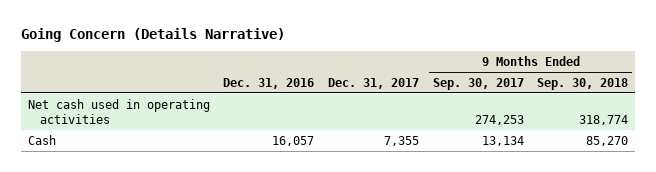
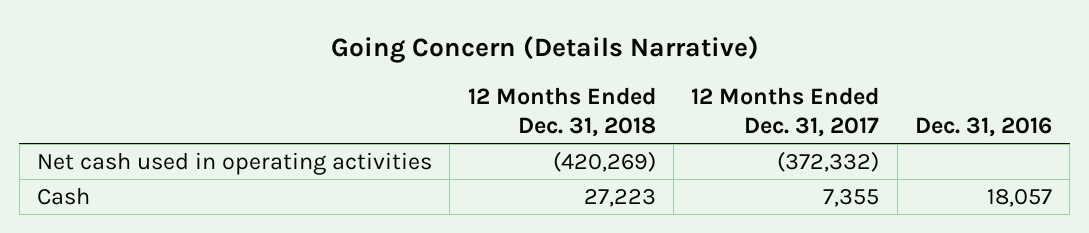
- | Dec. 31, 2016 | Dec. 31, 2017 | 9 Months Ended Sep. 30, 2017 | 9 Months Ended Sep. 30, 2018
+ | 12 Months Ended Dec. 31, 2018 | 12 Months Ended Dec. 31, 2017 | Dec. 31, 2016
- Cash | 16,057 | 7,355 | 13,134 | 85,270
+ Cash | 27,223 | 7,355 | 18,057

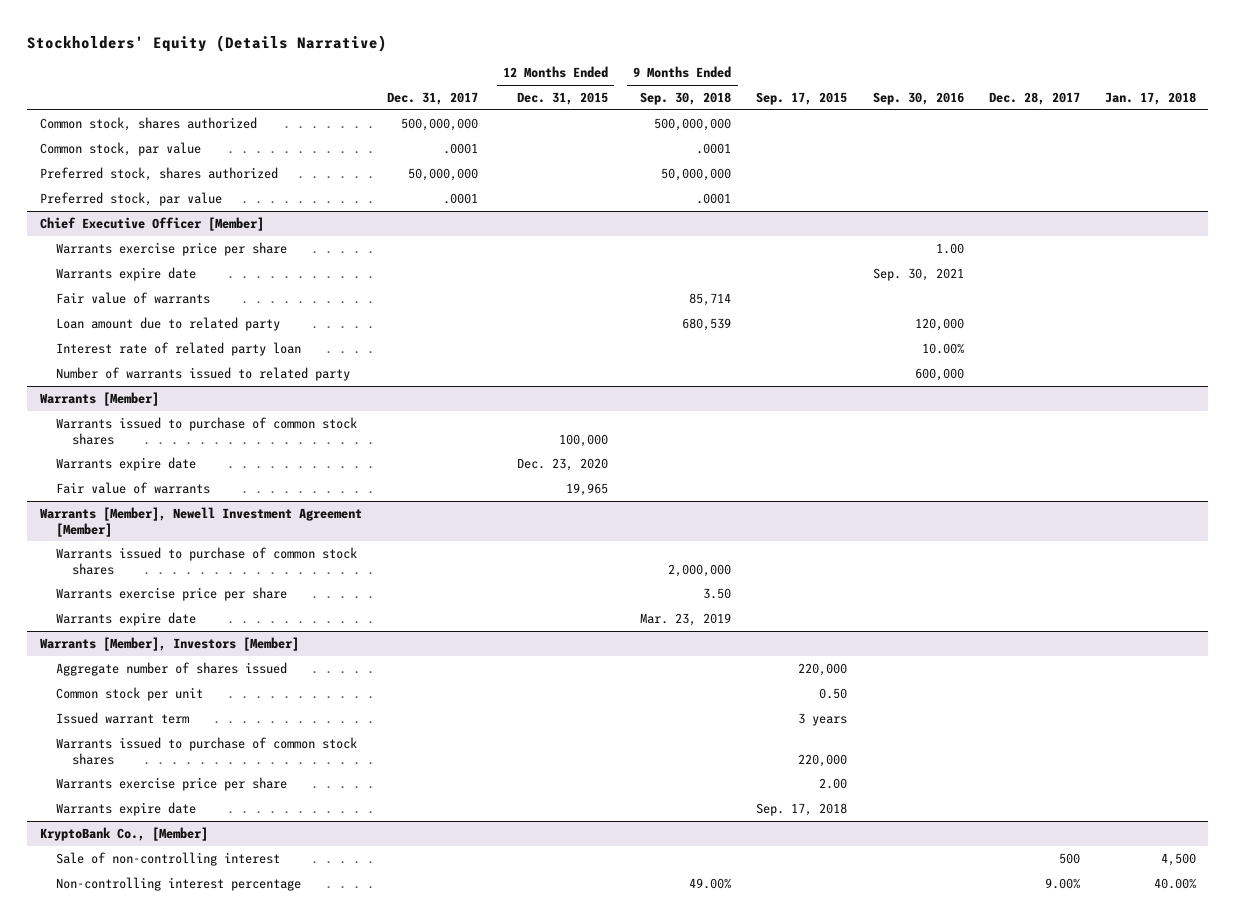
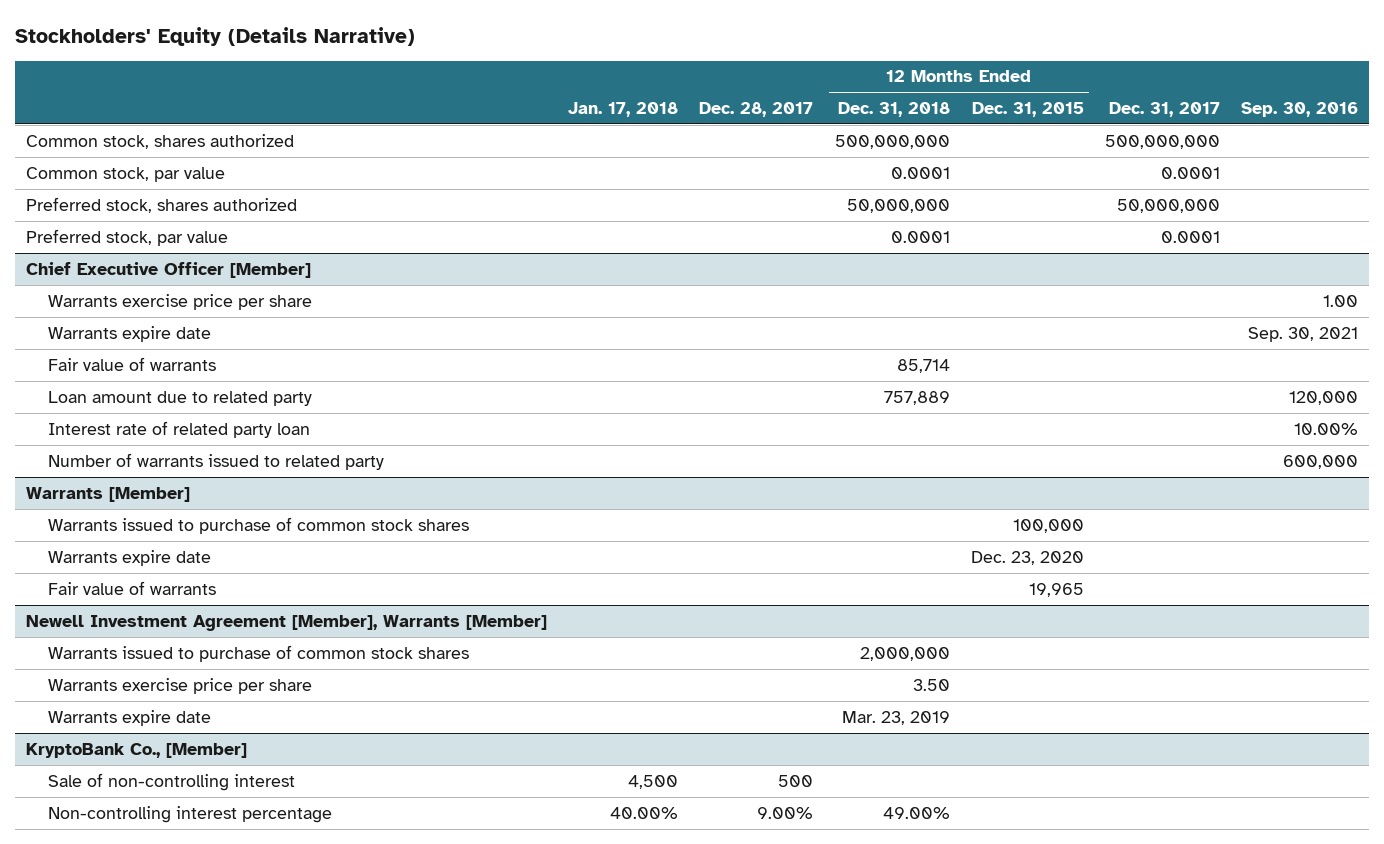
- | Dec. 31, 2017 | 12 Months Ended Dec. 31, 2015 | 9 Months Ended Sep. 30, 2018 | Sep. 17, 2015 | Sep. 30, 2016 | Dec. 28, 2017 | Jan. 17, 2018
+ | Jan. 17, 2018 | Dec. 28, 2017 | 12 Months Ended Dec. 31, 2018 | 12 Months Ended Dec. 31, 2015 | Dec. 31, 2017 | Sep. 30, 2016
- Common stock, par value | .0001 | | .0001 | | | |
+ Common stock, par value | | | 0.0001 | | 0.0001 |
- Preferred stock, par value | .0001 | | .0001 | | | |
+ Preferred stock, par value | | | 0.0001 | | 0.0001 |
- Warrants [Member], Newell Investment Agreement [Member]
+ Newell Investment Agreement [Member], Warrants [Member]
- Warrants [Member], Investors [Member]
- Aggregate number of shares issued | | | | 220,000 | | |
- Common stock per unit | | | | 0.50 | | |
- Issued warrant term | | | | 3 years | | |
- Warrants issued to purchase of common stock shares | | | | 220,000 | | |
- Warrants exercise price per share | | | | 2.00 | | |
- Warrants expire date | | | | Sep. 17, 2018 | | |

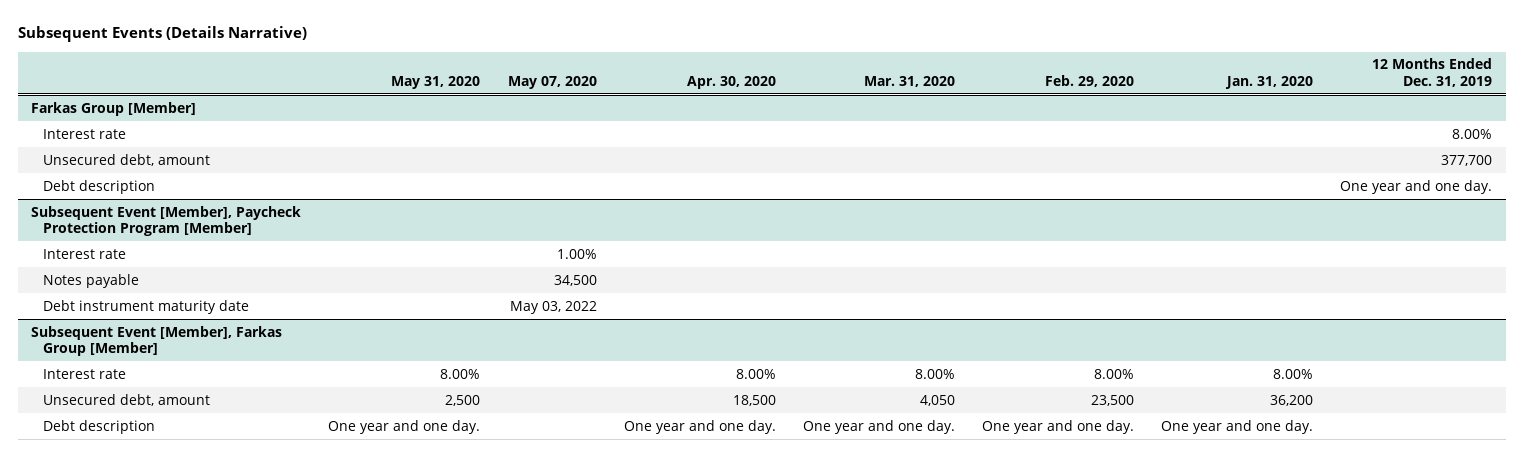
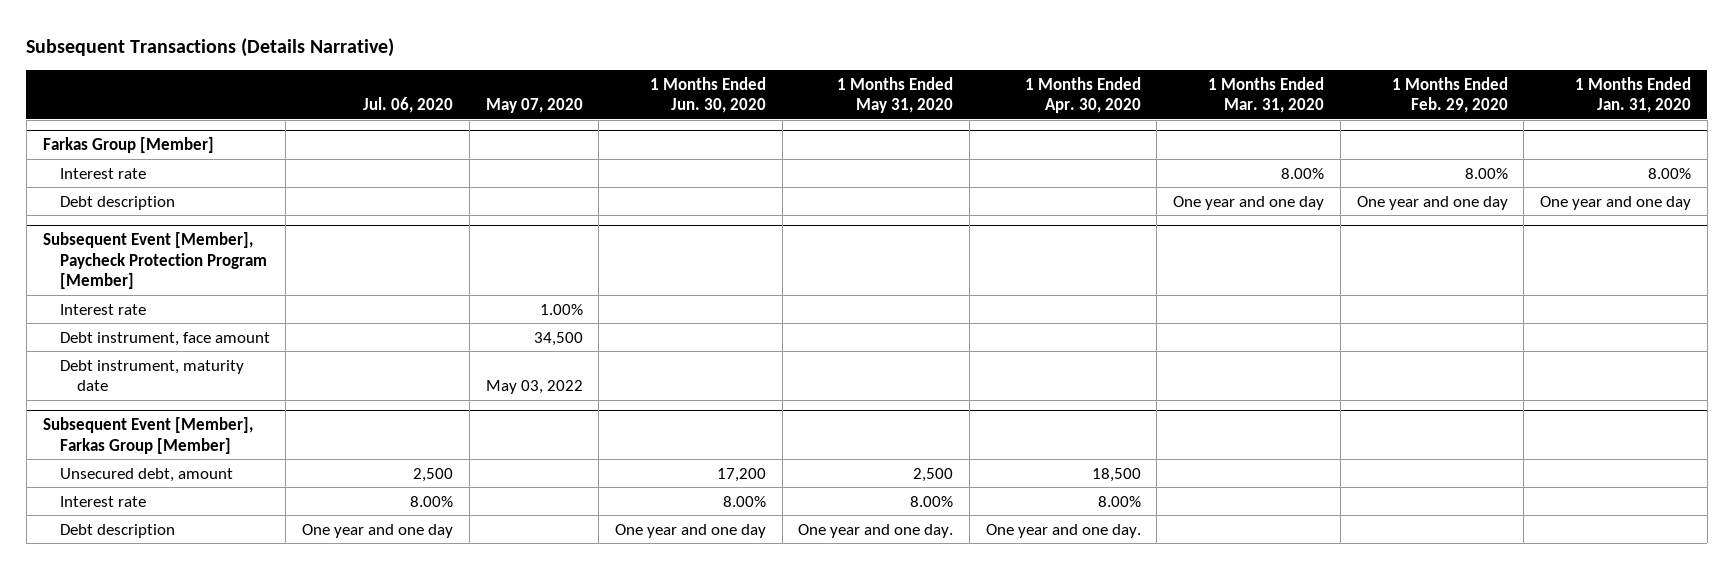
- Subsequent Events (Details Narrative)
+ Subsequent Transactions (Details Narrative)
- | May 31, 2020 | May 07, 2020 | Apr. 30, 2020 | Mar. 31, 2020 | Feb. 29, 2020 | Jan. 31, 2020 | 12 Months Ended Dec. 31, 2019
+ | Jul. 06, 2020 | May 07, 2020 | 1 Months Ended Jun. 30, 2020 | 1 Months Ended May 31, 2020 | 1 Months Ended Apr. 30, 2020 | 1 Months Ended Mar. 31, 2020 | 1 Months Ended Feb. 29, 2020 | 1 Months Ended Jan. 31, 2020
@ Farkas Group [Member]
- Unsecured debt, amount | | | | | | | 377,700
@ Subsequent Event [Member], Paycheck Protection Program [Member]
- Notes payable | | 34,500 | | | | |
- Debt instrument maturity date | | May 03, 2022 | | | | |
+ Debt instrument, face amount | | 34,500 | | | | | |
+ Debt instrument, maturity date | | May 03, 2022 | | | | | |
@ Subsequent Event [Member], Farkas Group [Member]
moved down: Interest rate | 8.00% | | 8.00% | 8.00% | 8.00% | | |

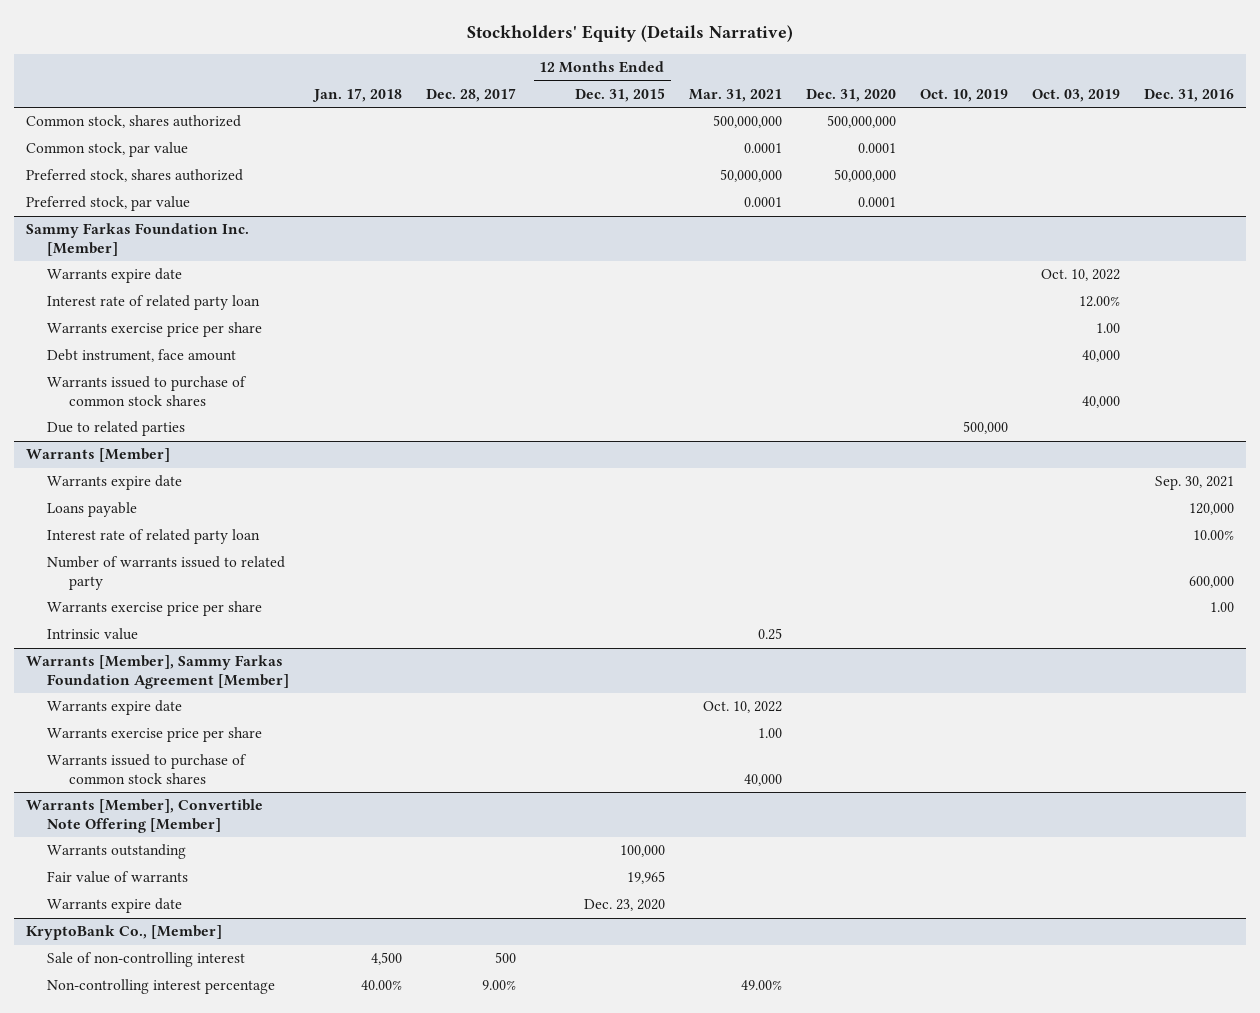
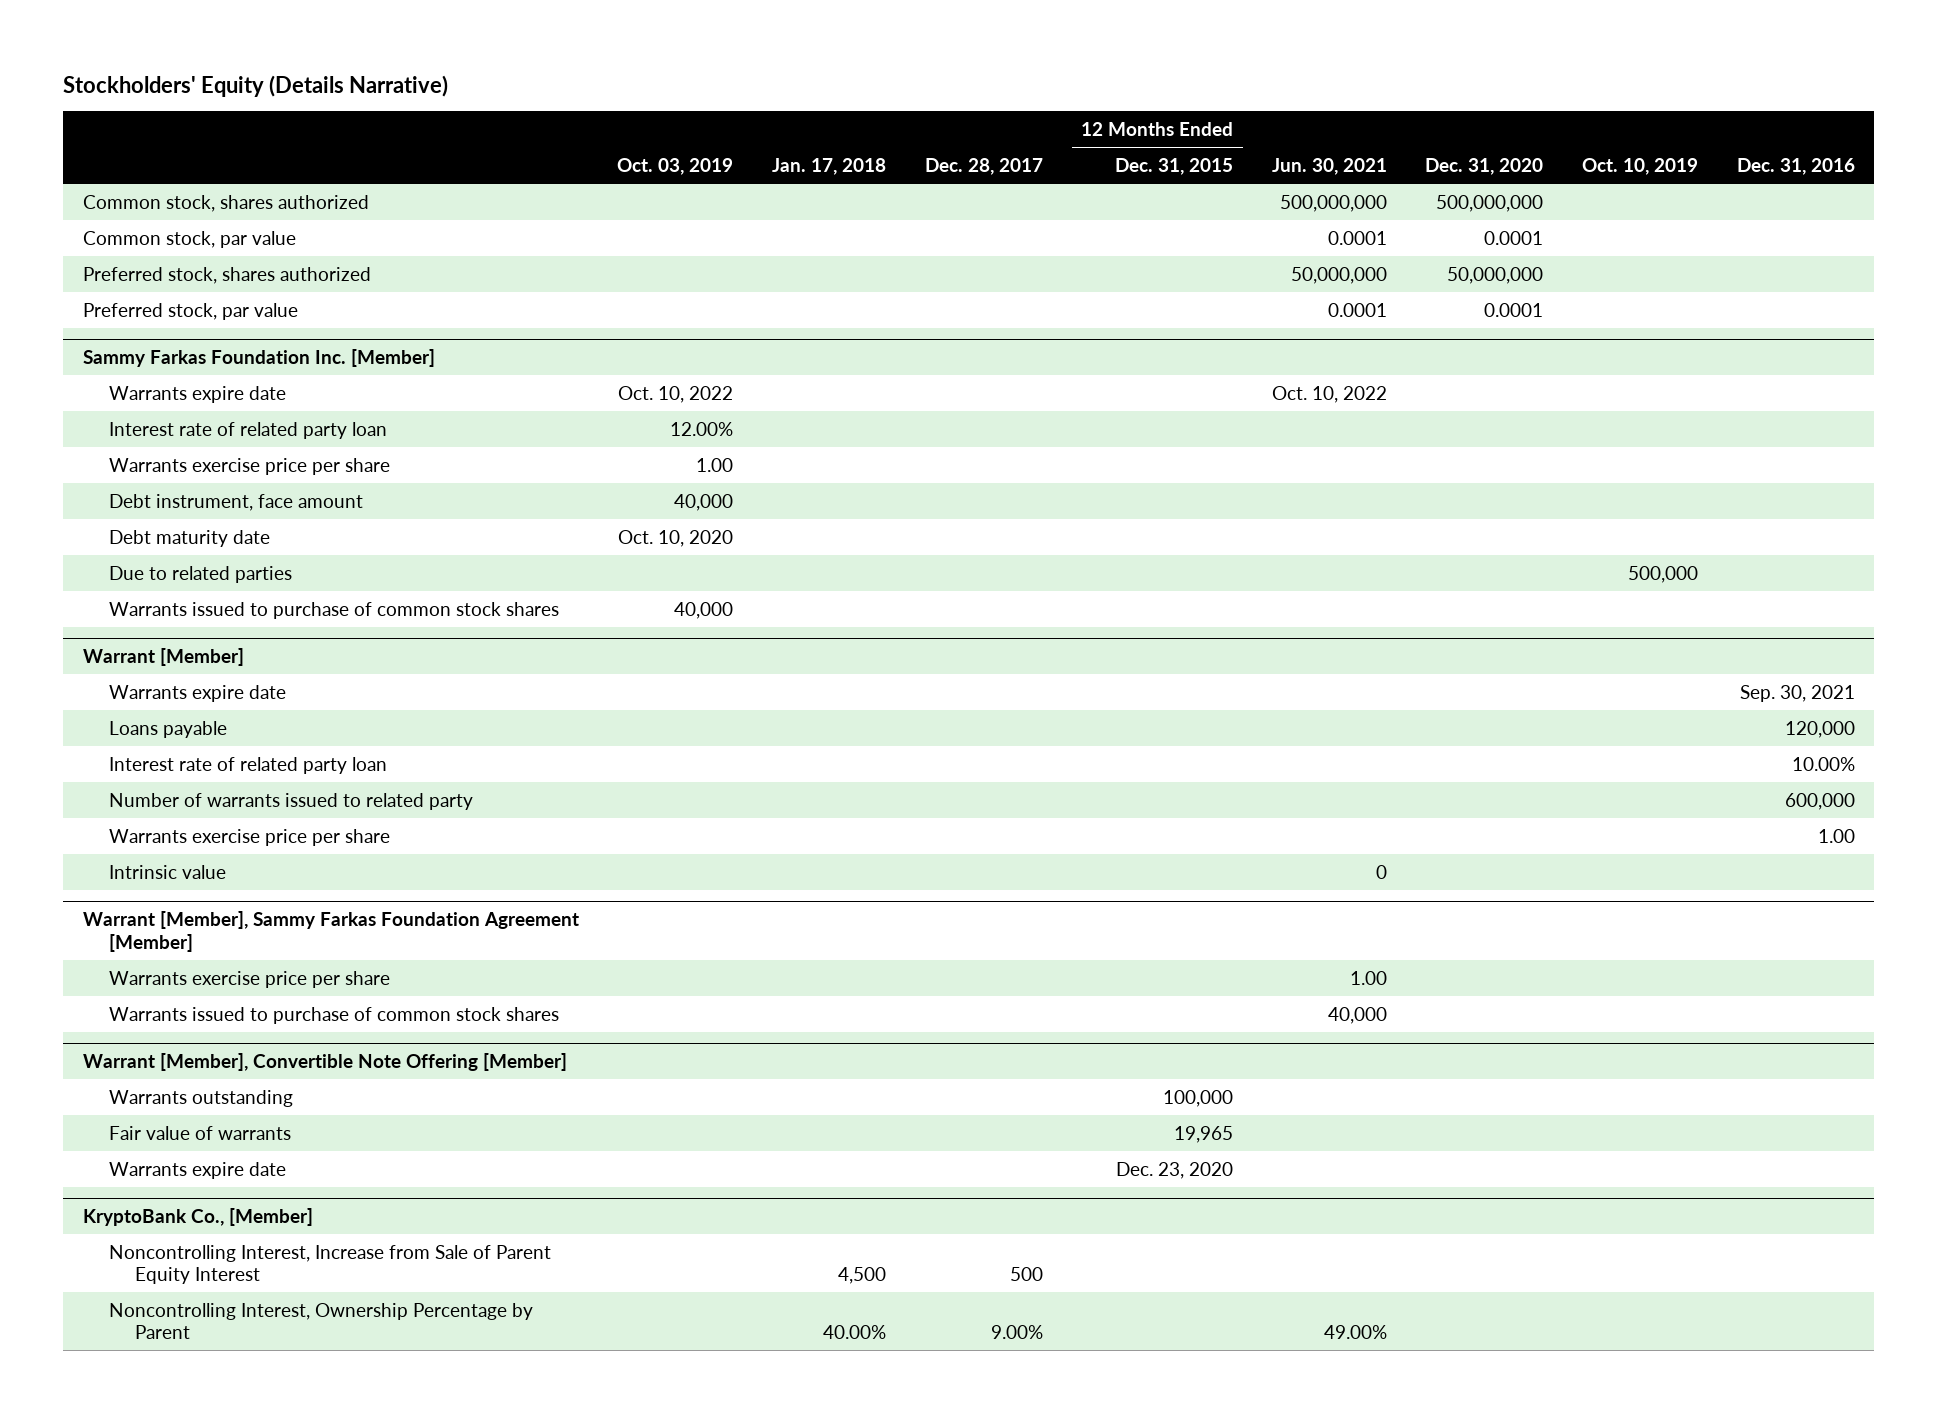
- | Jan. 17, 2018 | Dec. 28, 2017 | 12 Months Ended Dec. 31, 2015 | Mar. 31, 2021 | Dec. 31, 2020 | Oct. 10, 2019 | Oct. 03, 2019 | Dec. 31, 2016
+ | Oct. 03, 2019 | Jan. 17, 2018 | Dec. 28, 2017 | 12 Months Ended Dec. 31, 2015 | Jun. 30, 2021 | Dec. 31, 2020 | Oct. 10, 2019 | Dec. 31, 2016
@ Sammy Farkas Foundation Inc. [Member]
+ Debt maturity date | Oct. 10, 2020 | | | | | | |
- Warrants [Member]
@ Sammy Farkas Foundation Inc. [Member]
moved down: Warrants issued to purchase of common stock shares | 40,000 | | | | | | |
+ Warrant [Member]
- Warrants [Member], Sammy Farkas Foundation Agreement [Member]
- Warrants expire date | | | | Oct. 10, 2022 | | | |
+ Warrant [Member], Sammy Farkas Foundation Agreement [Member]
- Warrants [Member], Convertible Note Offering [Member]
+ Warrant [Member], Convertible Note Offering [Member]
@ KryptoBank Co., [Member]
- Sale of non-controlling interest | 4,500 | 500 | | | | | |
- Non-controlling interest percentage | 40.00% | 9.00% | | 49.00% | | | |
+ Noncontrolling Interest, Increase from Sale of Parent Equity Interest | | 4,500 | 500 | | | | |
+ Noncontrolling Interest, Ownership Percentage by Parent | | 40.00% | 9.00% | | 49.00% | | |

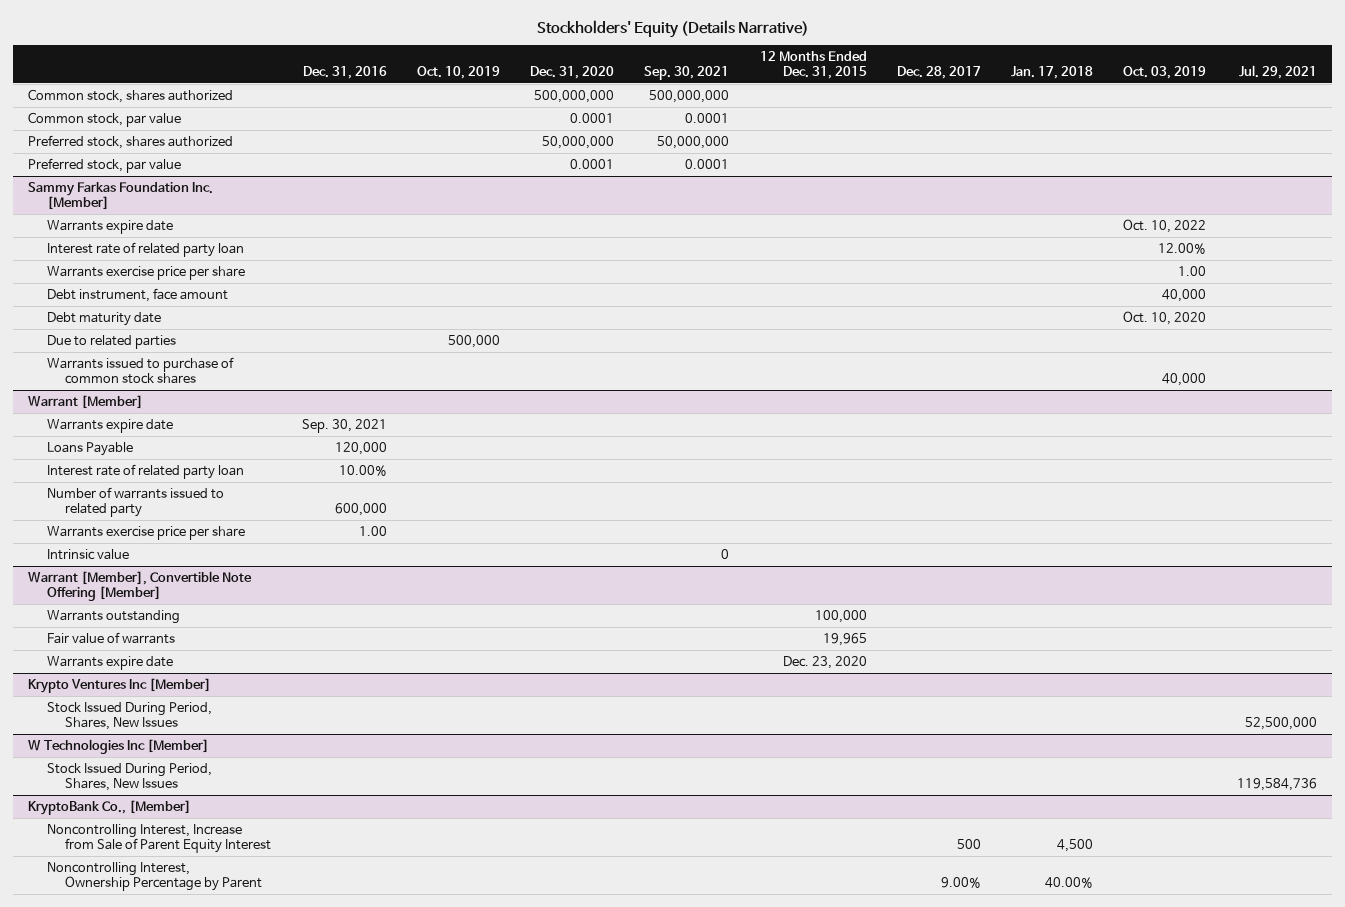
- | Oct. 03, 2019 | Jan. 17, 2018 | Dec. 28, 2017 | 12 Months Ended Dec. 31, 2015 | Jun. 30, 2021 | Dec. 31, 2020 | Oct. 10, 2019 | Dec. 31, 2016
+ | Dec. 31, 2016 | Oct. 10, 2019 | Dec. 31, 2020 | Sep. 30, 2021 | 12 Months Ended Dec. 31, 2015 | Dec. 28, 2017 | Jan. 17, 2018 | Oct. 03, 2019 | Jul. 29, 2021
@ Warrant [Member]
- Loans payable | | | | | | | | 120,000
+ Loans Payable | 120,000 | | | | | | | |
- Warrant [Member], Sammy Farkas Foundation Agreement [Member]
- Warrants exercise price per share | | | | | 1.00 | | |
- Warrants issued to purchase of common stock shares | | | | | 40,000 | | |
+ Krypto Ventures Inc [Member]
+ Stock Issued During Period, Shares, New Issues | | | | | | | | | 52,500,000
+ W Technologies Inc [Member]
+ Stock Issued During Period, Shares, New Issues | | | | | | | | | 119,584,736

